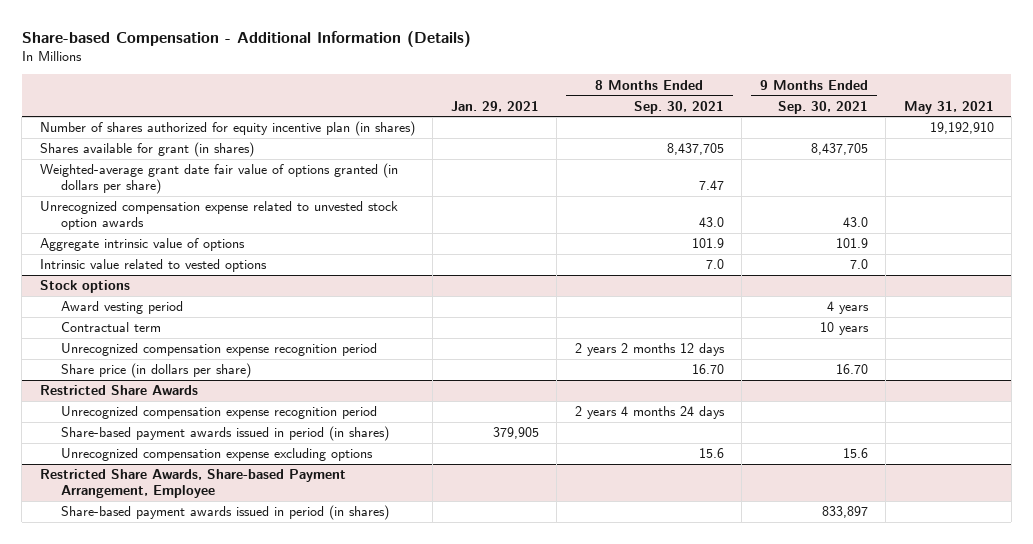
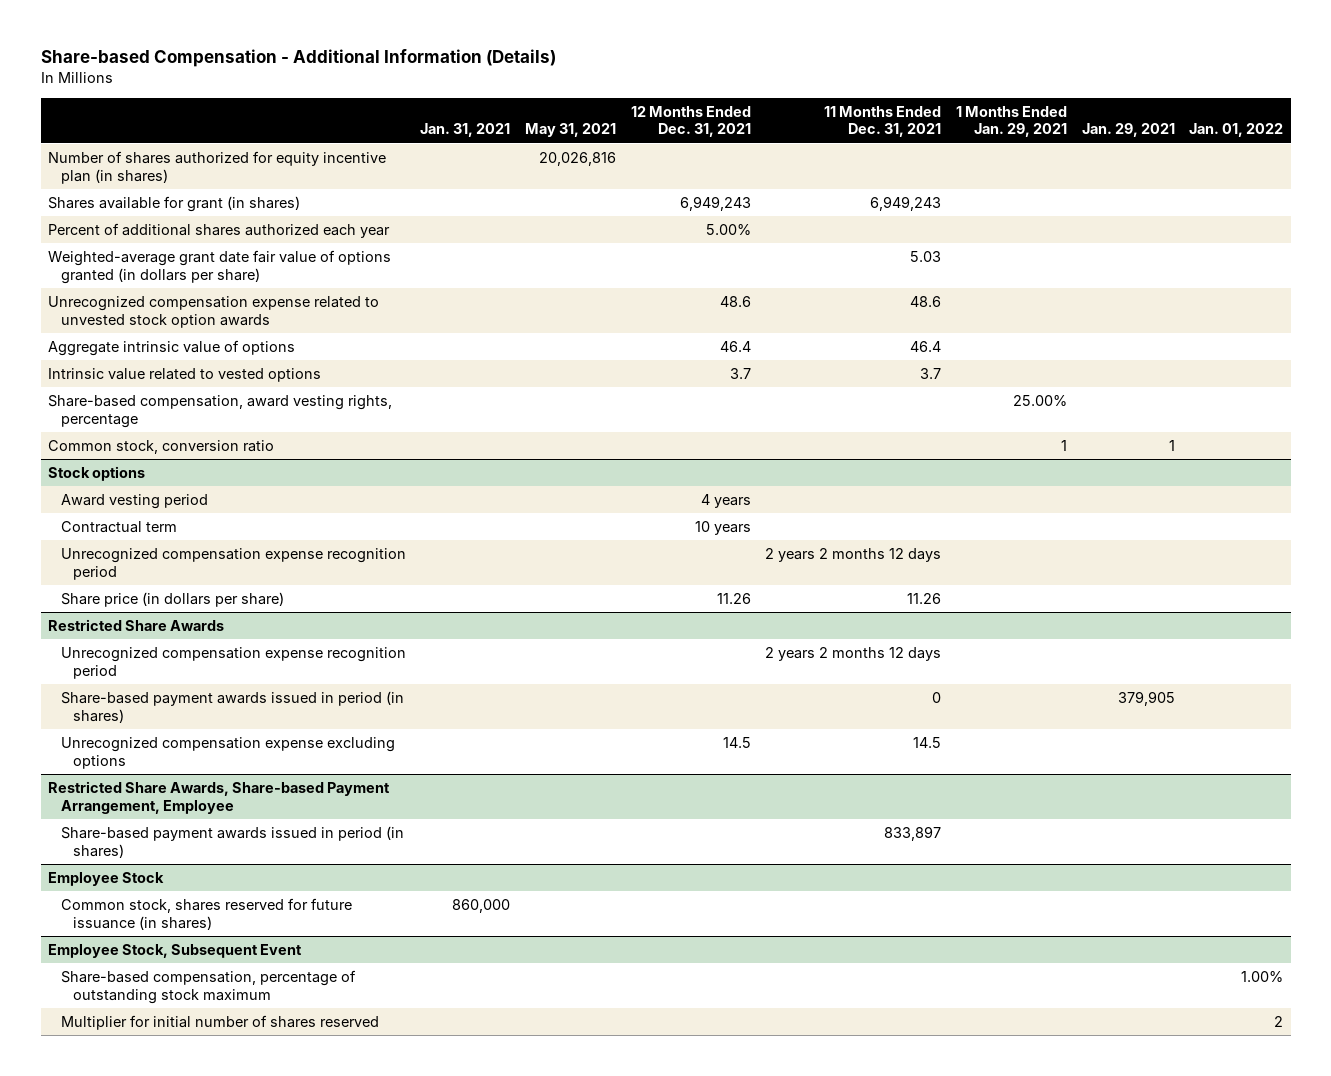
- | Jan. 29, 2021 | 8 Months Ended Sep. 30, 2021 | 9 Months Ended Sep. 30, 2021 | May 31, 2021
+ | Jan. 31, 2021 | May 31, 2021 | 12 Months Ended Dec. 31, 2021 | 11 Months Ended Dec. 31, 2021 | 1 Months Ended Jan. 29, 2021 | Jan. 29, 2021 | Jan. 01, 2022
- Number of shares authorized for equity incentive plan (in shares) | | | | 19,192,910
+ Number of shares authorized for equity incentive plan (in shares) | | 20,026,816 | | | | |
+ Percent of additional shares authorized each year | | | 5.00% | | | |
+ Share-based compensation, award vesting rights, percentage | | | | | 25.00% | |
+ Common stock, conversion ratio | | | | | 1 | 1 |
+ Employee Stock
+ Common stock, shares reserved for future issuance (in shares) | 860,000 | | | | | |
+ Employee Stock, Subsequent Event
+ Share-based compensation, percentage of outstanding stock maximum | | | | | | | 1.00%
+ Multiplier for initial number of shares reserved | | | | | | | 2

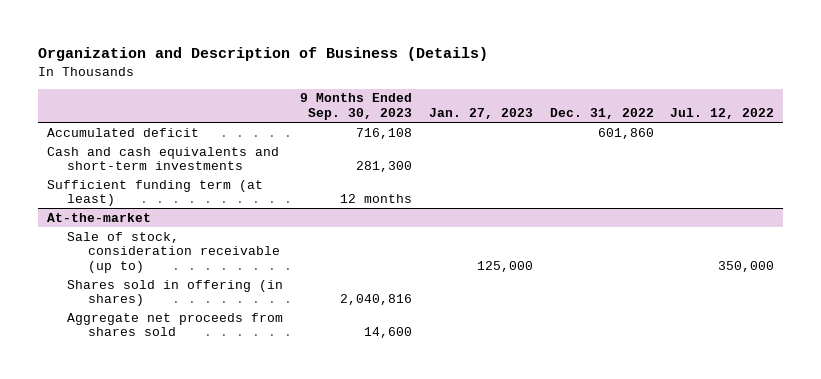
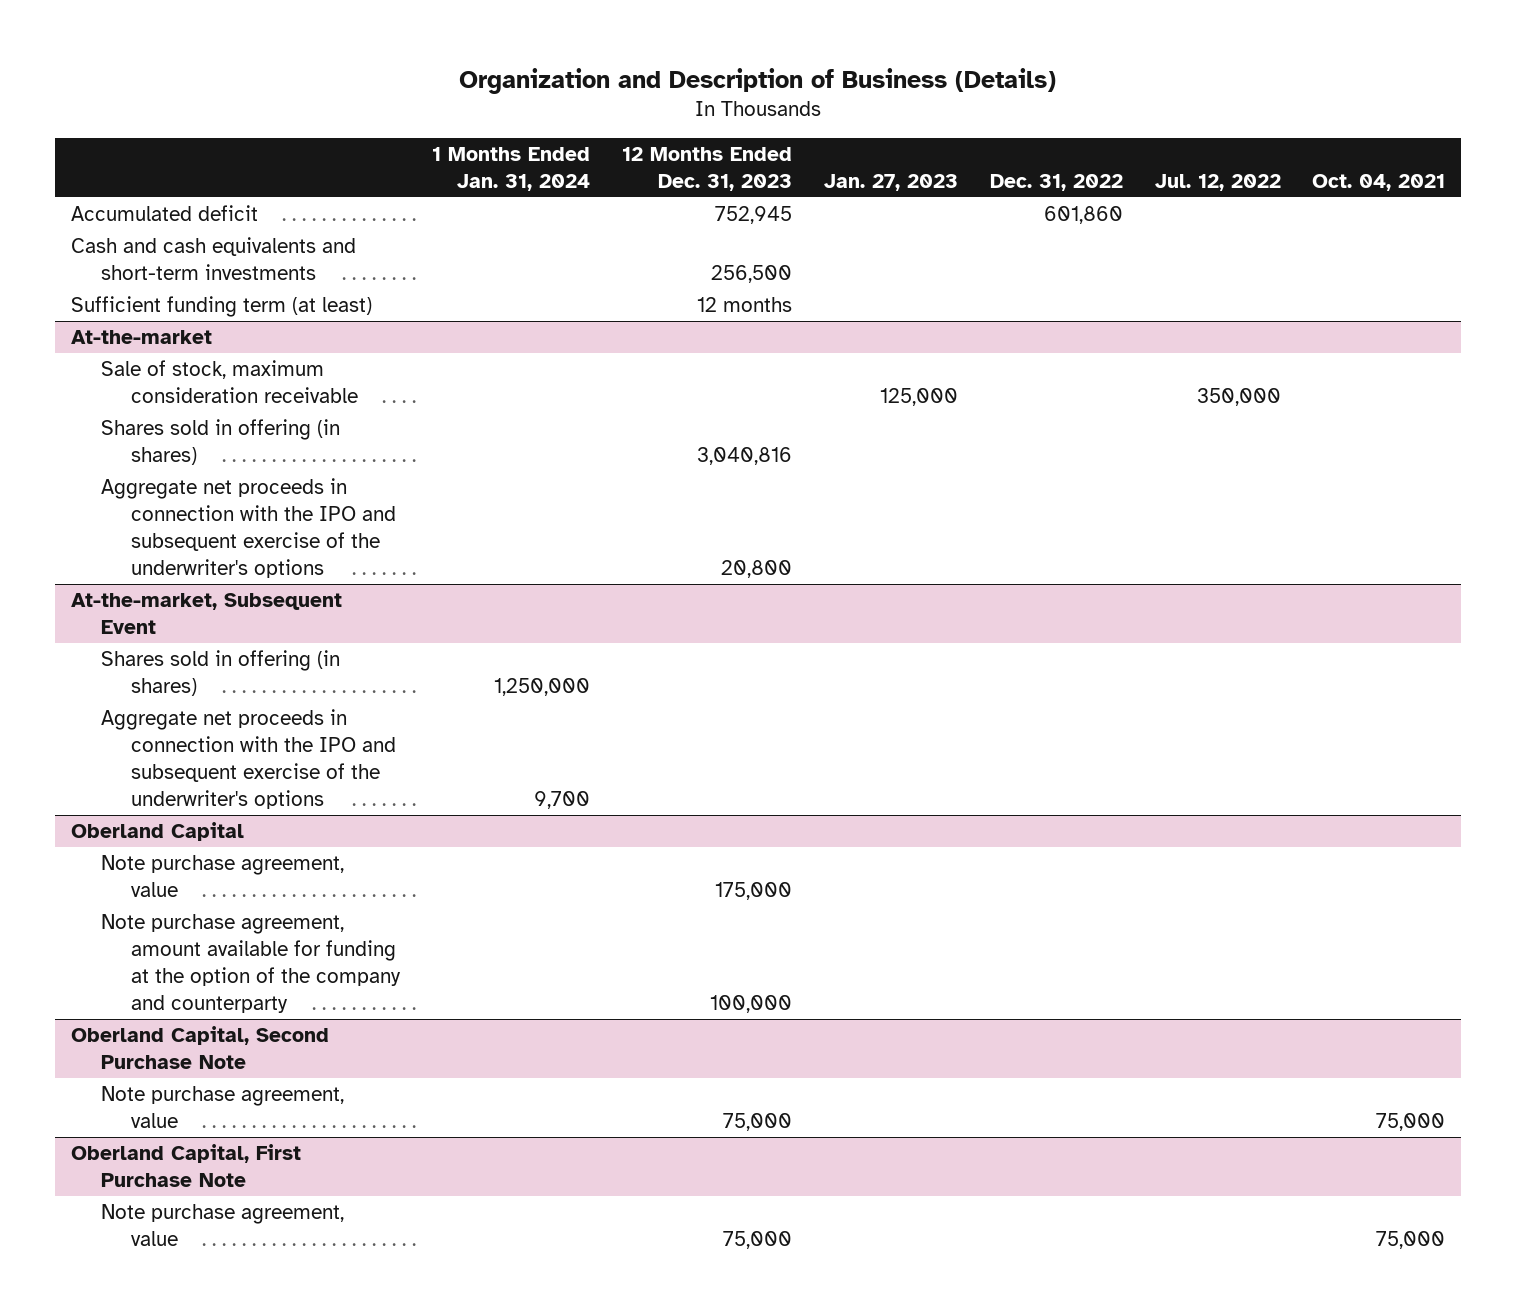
- | 9 Months Ended Sep. 30, 2023 | Jan. 27, 2023 | Dec. 31, 2022 | Jul. 12, 2022
+ | 1 Months Ended Jan. 31, 2024 | 12 Months Ended Dec. 31, 2023 | Jan. 27, 2023 | Dec. 31, 2022 | Jul. 12, 2022 | Oct. 04, 2021
@ At-the-market
- Sale of stock, consideration receivable (up to) | | 125,000 | | 350,000
+ Sale of stock, maximum consideration receivable | | | 125,000 | | 350,000 |
- Aggregate net proceeds from shares sold | 14,600 | | |
+ Aggregate net proceeds in connection with the IPO and subsequent exercise of the underwriter's options | | 20,800 | | | |
+ At-the-market, Subsequent Event
+ Shares sold in offering (in shares) | 1,250,000 | | | | |
+ Aggregate net proceeds in connection with the IPO and subsequent exercise of the underwriter's options | 9,700 | | | | |
+ Oberland Capital
+ Note purchase agreement, value | | 175,000 | | | |
+ Note purchase agreement, amount available for funding at the option of the company and counterparty | | 100,000 | | | |
+ Oberland Capital, Second Purchase Note
+ Note purchase agreement, value | | 75,000 | | | | 75,000
+ Oberland Capital, First Purchase Note
+ Note purchase agreement, value | | 75,000 | | | | 75,000

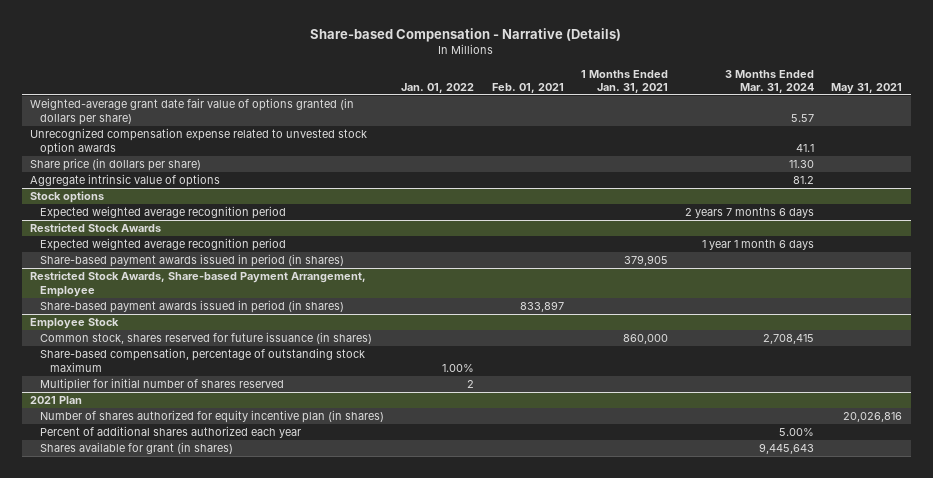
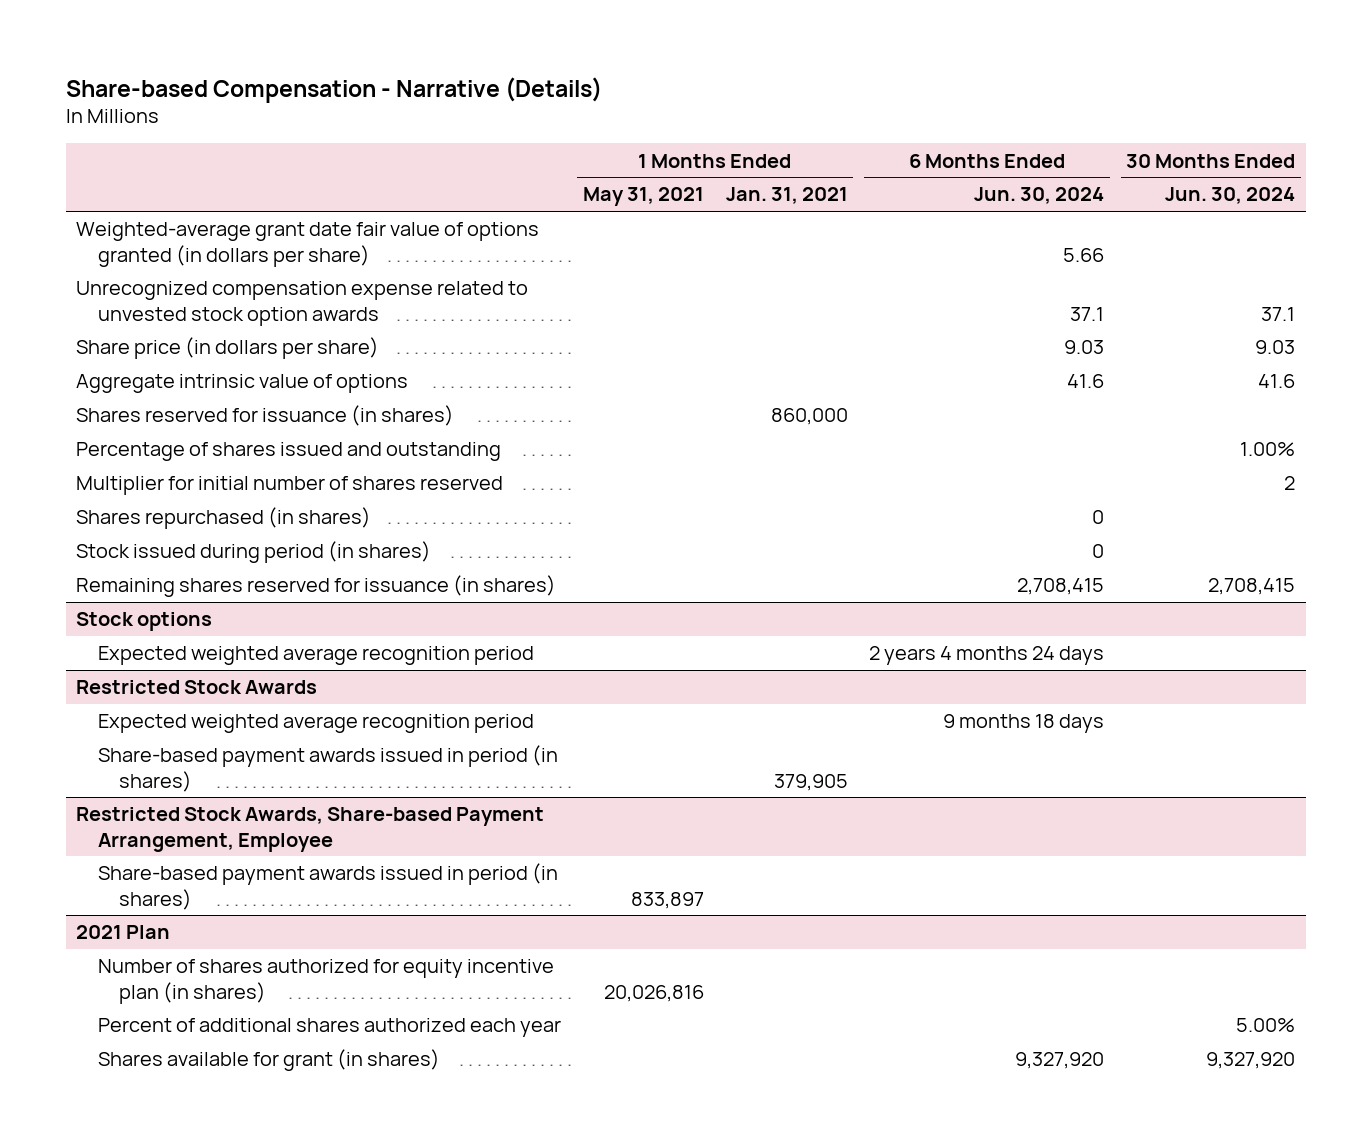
- | Jan. 01, 2022 | Feb. 01, 2021 | 1 Months Ended Jan. 31, 2021 | 3 Months Ended Mar. 31, 2024 | May 31, 2021
+ | 1 Months Ended May 31, 2021 | 1 Months Ended Jan. 31, 2021 | 6 Months Ended Jun. 30, 2024 | 30 Months Ended Jun. 30, 2024
+ Shares reserved for issuance (in shares) | | 860,000 | |
+ Percentage of shares issued and outstanding | | | | 1.00%
+ Multiplier for initial number of shares reserved | | | | 2
+ Shares repurchased (in shares) | | | 0 |
+ Stock issued during period (in shares) | | | 0 |
+ Remaining shares reserved for issuance (in shares) | | | 2,708,415 | 2,708,415
- Employee Stock
- Common stock, shares reserved for future issuance (in shares) | | | 860,000 | 2,708,415 |
- Share-based compensation, percentage of outstanding stock maximum | 1.00% | | | |
- Multiplier for initial number of shares reserved | 2 | | | |

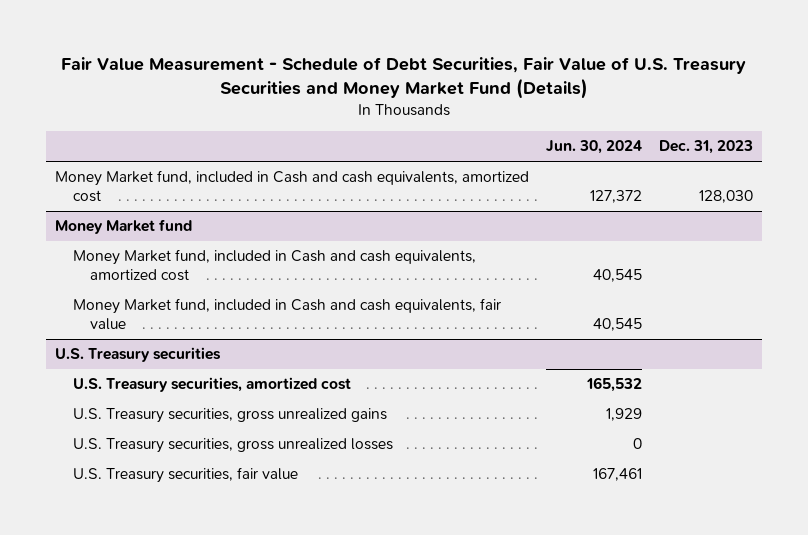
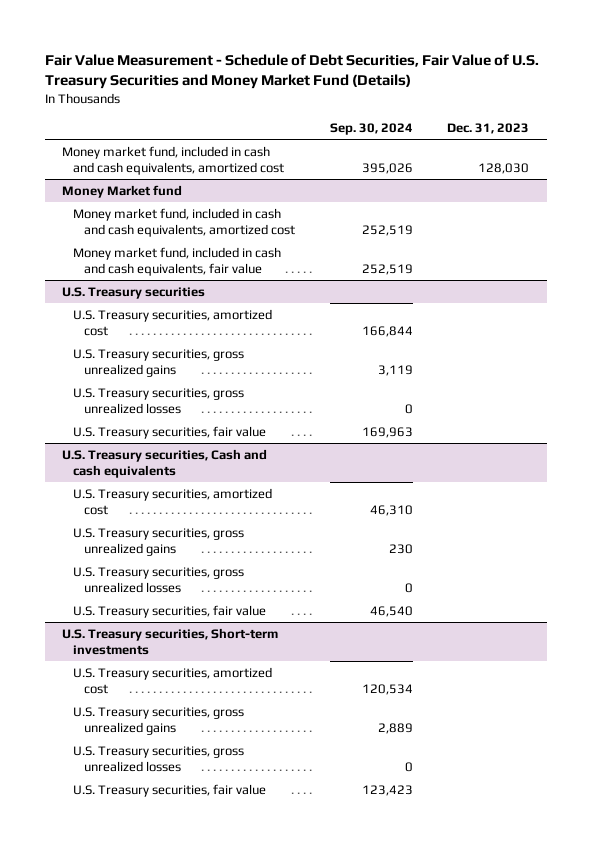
- | Jun. 30, 2024 | Dec. 31, 2023
+ | Sep. 30, 2024 | Dec. 31, 2023
- Money Market fund, included in Cash and cash equivalents, amortized cost | 127,372 | 128,030
+ Money market fund, included in cash and cash equivalents, amortized cost | 395,026 | 128,030
@ Money Market fund
- Money Market fund, included in Cash and cash equivalents, amortized cost | 40,545 |
- Money Market fund, included in Cash and cash equivalents, fair value | 40,545 |
+ Money market fund, included in cash and cash equivalents, amortized cost | 252,519 |
+ Money market fund, included in cash and cash equivalents, fair value | 252,519 |
+ U.S. Treasury securities, Cash and cash equivalents
+ U.S. Treasury securities, amortized cost | 46,310 |
+ U.S. Treasury securities, gross unrealized gains | 230 |
+ U.S. Treasury securities, gross unrealized losses | 0 |
+ U.S. Treasury securities, fair value | 46,540 |
+ U.S. Treasury securities, Short-term investments
+ U.S. Treasury securities, amortized cost | 120,534 |
+ U.S. Treasury securities, gross unrealized gains | 2,889 |
+ U.S. Treasury securities, gross unrealized losses | 0 |
+ U.S. Treasury securities, fair value | 123,423 |

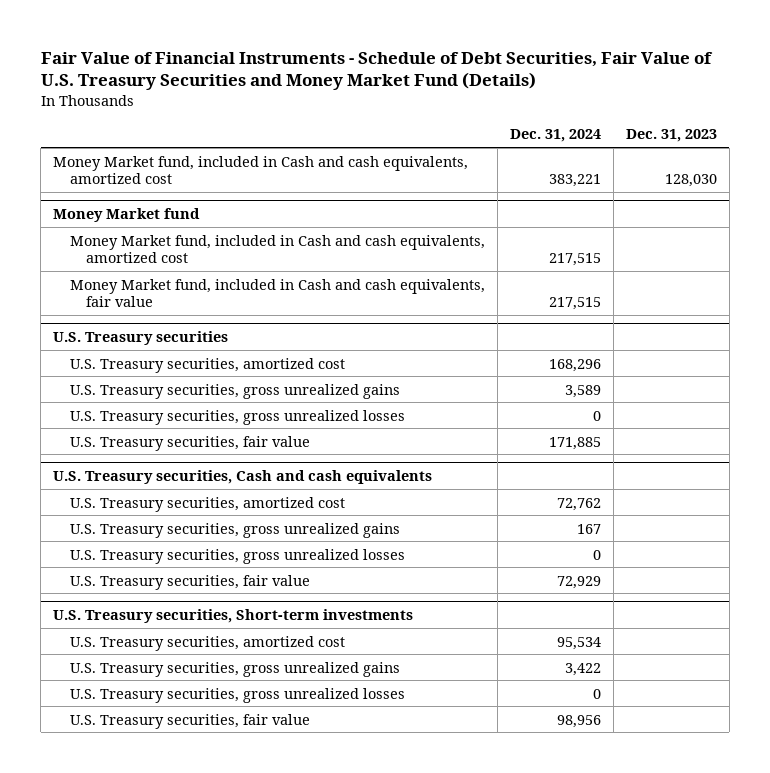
- Fair Value Measurement - Schedule of Debt Securities, Fair Value of U.S. Treasury Securities and Money Market Fund (Details)
+ Fair Value of Financial Instruments - Schedule of Debt Securities, Fair Value of U.S. Treasury Securities and Money Market Fund (Details)
- | Sep. 30, 2024 | Dec. 31, 2023
+ | Dec. 31, 2024 | Dec. 31, 2023
- Money market fund, included in cash and cash equivalents, amortized cost | 395,026 | 128,030
+ Money Market fund, included in Cash and cash equivalents, amortized cost | 383,221 | 128,030
@ Money Market fund
- Money market fund, included in cash and cash equivalents, amortized cost | 252,519 |
- Money market fund, included in cash and cash equivalents, fair value | 252,519 |
+ Money Market fund, included in Cash and cash equivalents, amortized cost | 217,515 |
+ Money Market fund, included in Cash and cash equivalents, fair value | 217,515 |

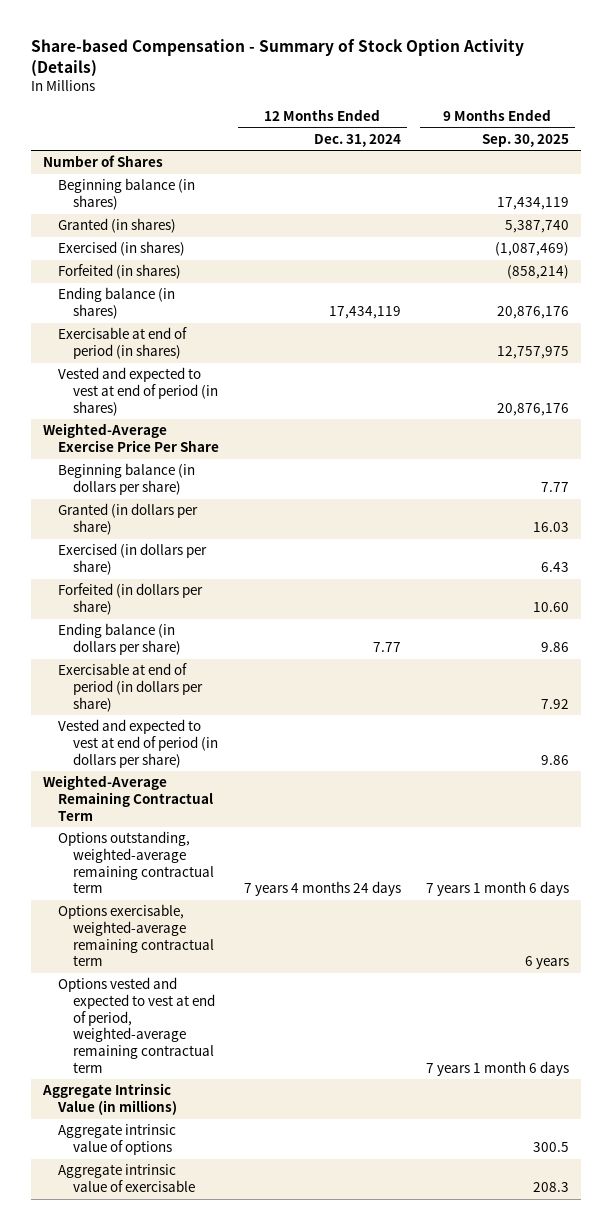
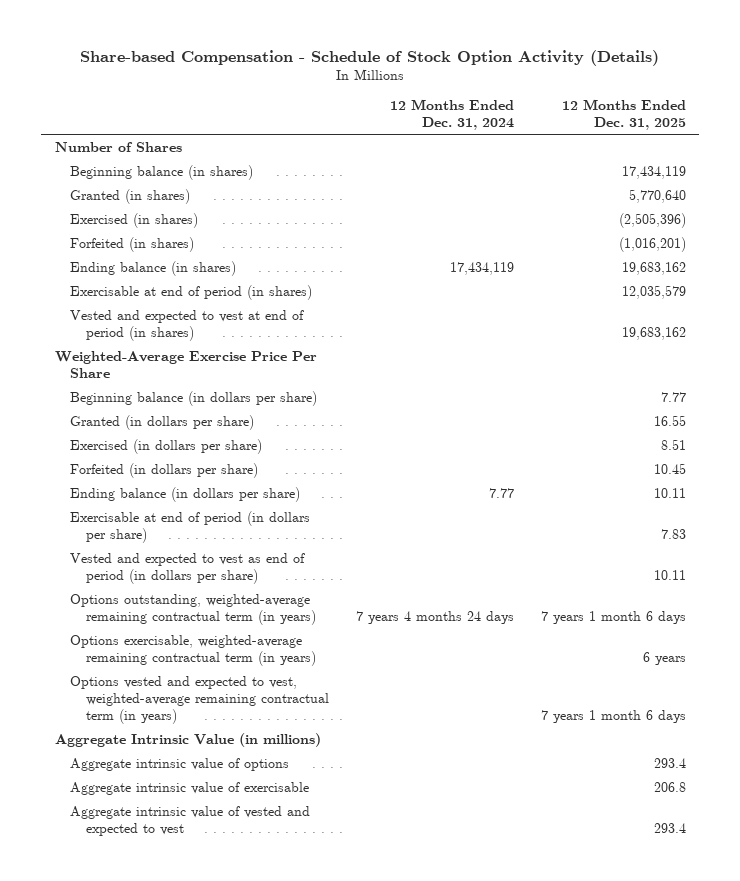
- Share-based Compensation - Summary of Stock Option Activity (Details)
+ Share-based Compensation - Schedule of Stock Option Activity (Details)
- | 12 Months Ended Dec. 31, 2024 | 9 Months Ended Sep. 30, 2025
+ | 12 Months Ended Dec. 31, 2024 | 12 Months Ended Dec. 31, 2025
- Vested and expected to vest at end of period (in dollars per share) | | 9.86
- Weighted-Average Remaining Contractual Term
- Options outstanding, weighted-average remaining contractual term | 7 years 4 months 24 days | 7 years 1 month 6 days
- Options exercisable, weighted-average remaining contractual term | | 6 years
- Options vested and expected to vest at end of period, weighted-average remaining contractual term | | 7 years 1 month 6 days
+ Vested and expected to vest as end of period (in dollars per share) | | 10.11
+ Options outstanding, weighted-average remaining contractual term (in years) | 7 years 4 months 24 days | 7 years 1 month 6 days
+ Options exercisable, weighted-average remaining contractual term (in years) | | 6 years
+ Options vested and expected to vest, weighted-average remaining contractual term (in years) | | 7 years 1 month 6 days
+ Aggregate intrinsic value of vested and expected to vest | | 293.4

